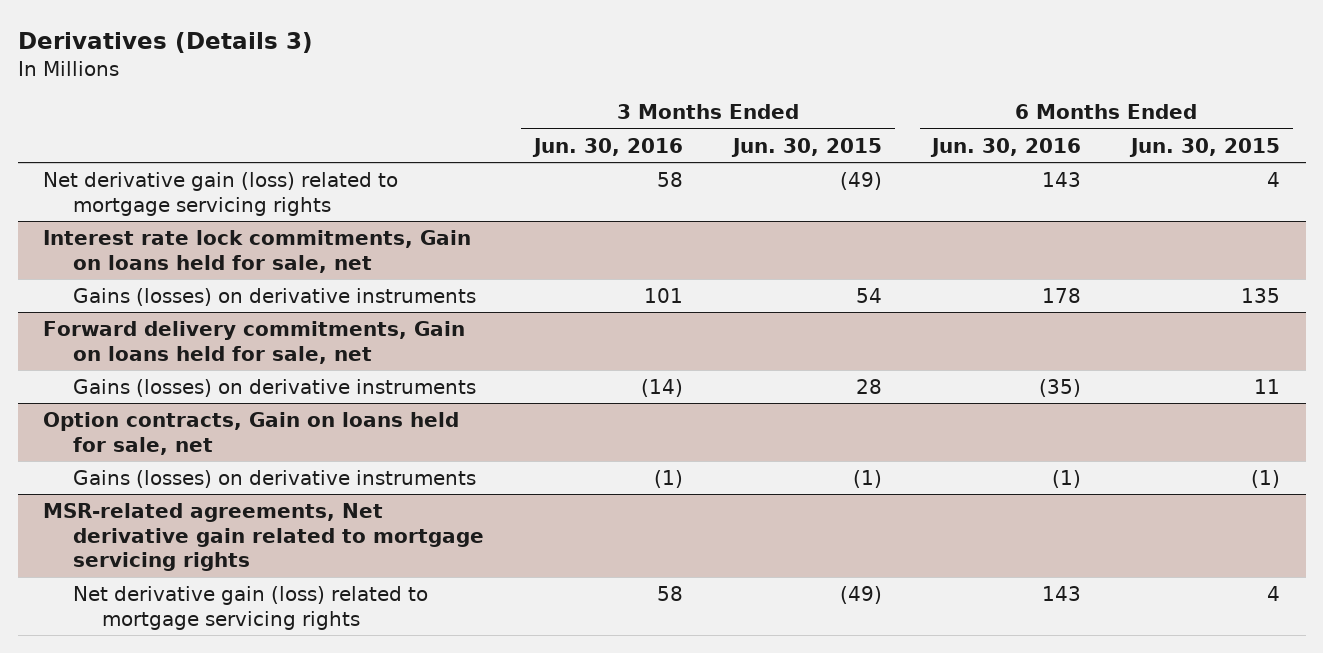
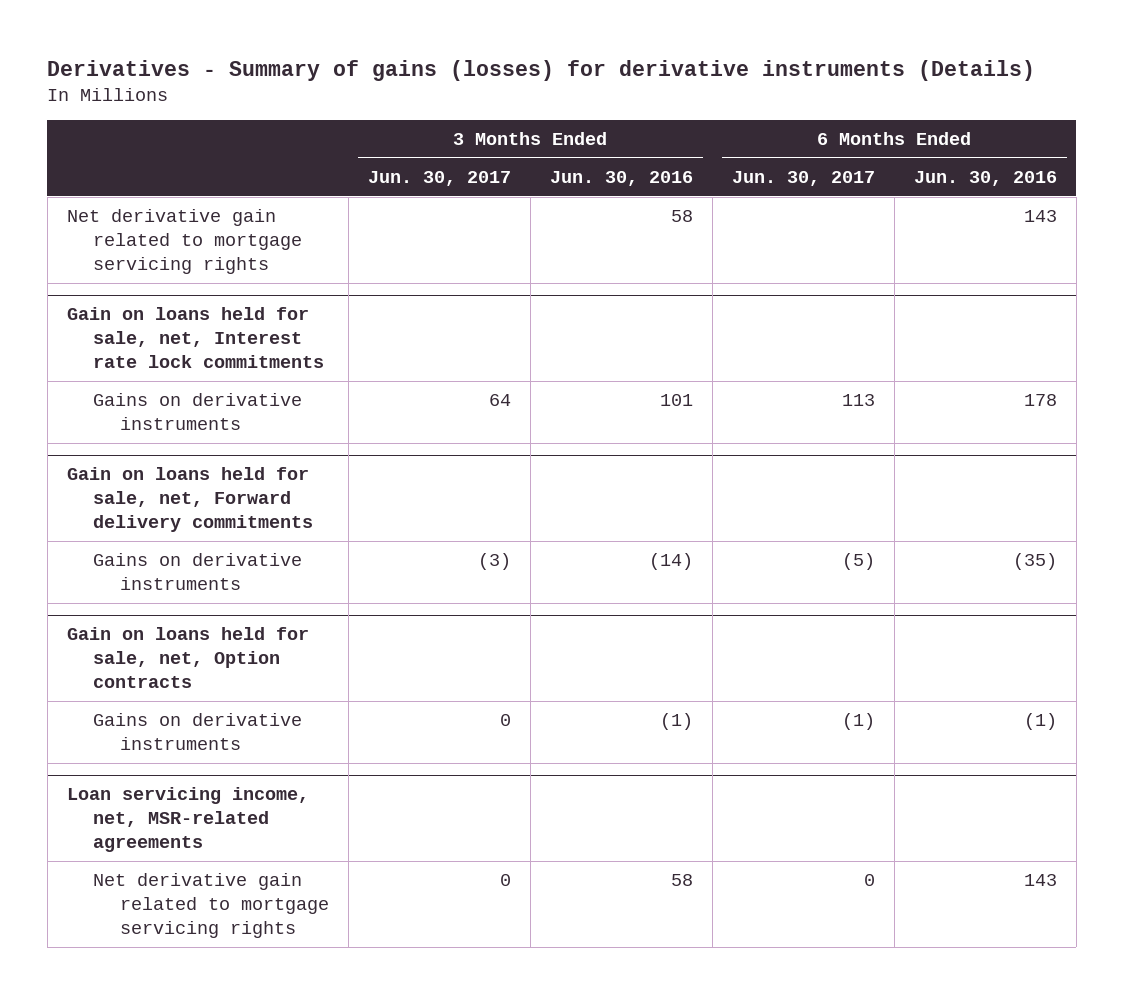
- Derivatives (Details 3)
+ Derivatives - Summary of gains (losses) for derivative instruments (Details)
- | 3 Months Ended Jun. 30, 2016 | 3 Months Ended Jun. 30, 2015 | 6 Months Ended Jun. 30, 2016 | 6 Months Ended Jun. 30, 2015
+ | 3 Months Ended Jun. 30, 2017 | 3 Months Ended Jun. 30, 2016 | 6 Months Ended Jun. 30, 2017 | 6 Months Ended Jun. 30, 2016
- Net derivative gain (loss) related to mortgage servicing rights | 58 | (49) | 143 | 4
- Interest rate lock commitments, Gain on loans held for sale, net
- Gains (losses) on derivative instruments | 101 | 54 | 178 | 135
- Forward delivery commitments, Gain on loans held for sale, net
- Gains (losses) on derivative instruments | (14) | 28 | (35) | 11
- Option contracts, Gain on loans held for sale, net
- Gains (losses) on derivative instruments | (1) | (1) | (1) | (1)
- MSR-related agreements, Net derivative gain related to mortgage servicing rights
- Net derivative gain (loss) related to mortgage servicing rights | 58 | (49) | 143 | 4
+ Net derivative gain related to mortgage servicing rights | | 58 | | 143
+ Gain on loans held for sale, net, Interest rate lock commitments
+ Gains on derivative instruments | 64 | 101 | 113 | 178
+ Gain on loans held for sale, net, Forward delivery commitments
+ Gains on derivative instruments | (3) | (14) | (5) | (35)
+ Gain on loans held for sale, net, Option contracts
+ Gains on derivative instruments | 0 | (1) | (1) | (1)
+ Loan servicing income, net, MSR-related agreements
+ Net derivative gain related to mortgage servicing rights | 0 | 58 | 0 | 143

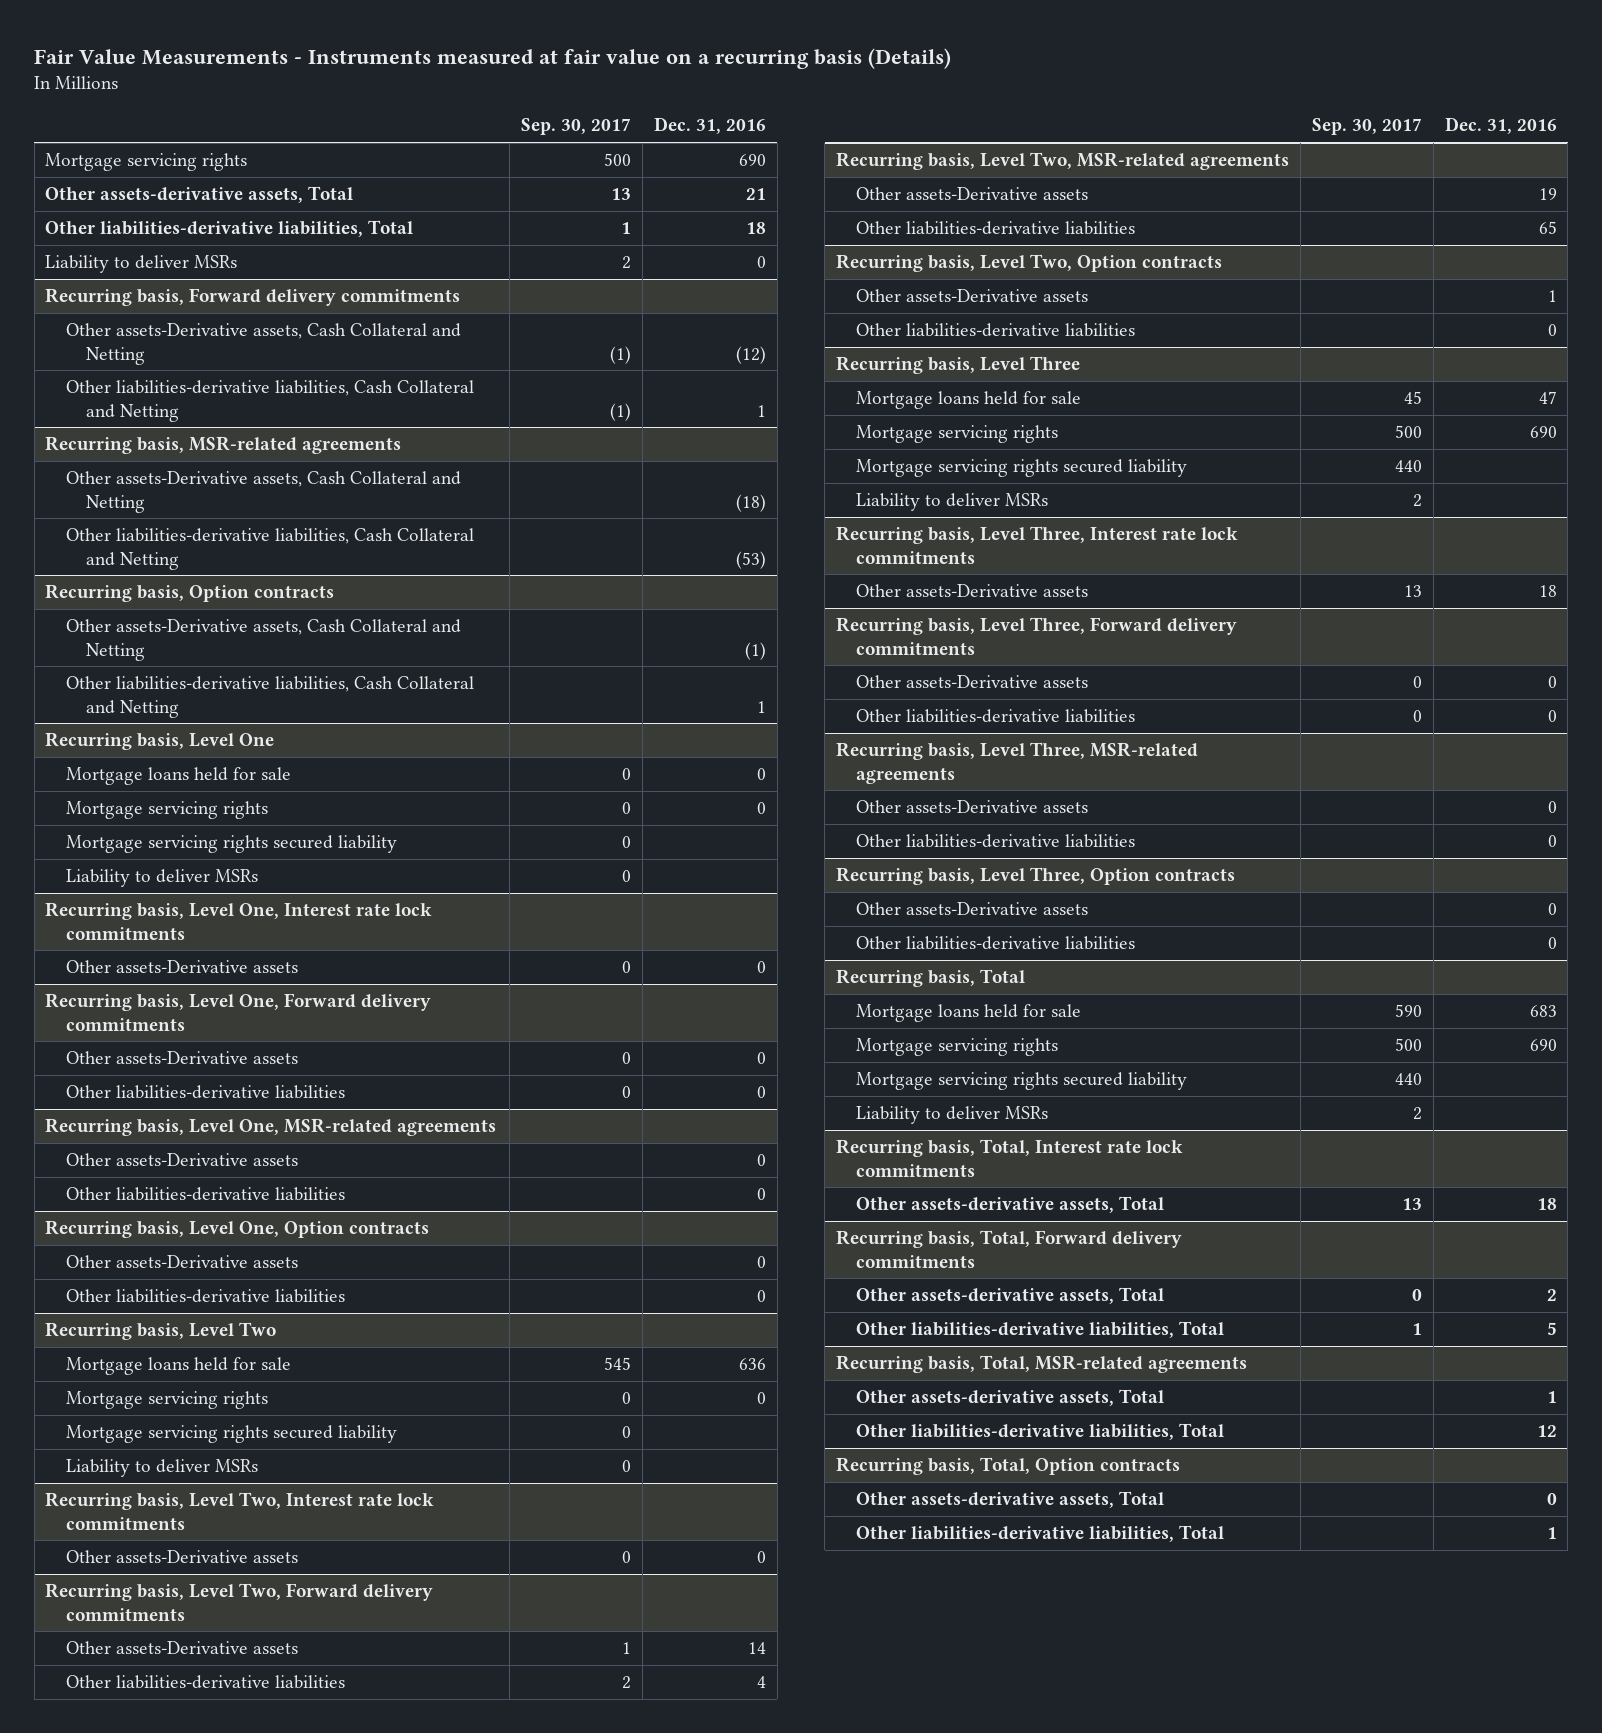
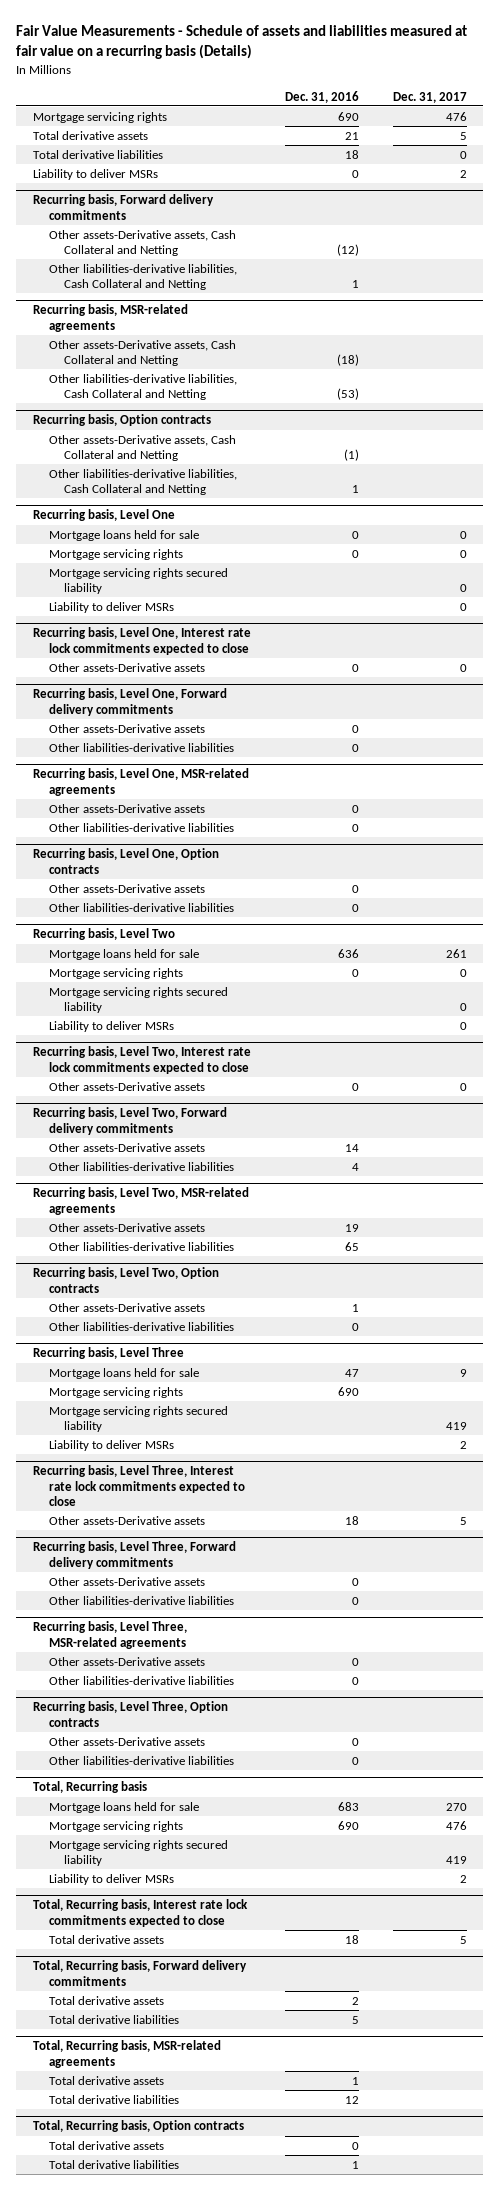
- Fair Value Measurements - Instruments measured at fair value on a recurring basis (Details)
+ Fair Value Measurements - Schedule of assets and liabilities measured at fair value on a recurring basis (Details)
- | Sep. 30, 2017 | Dec. 31, 2016
+ | Dec. 31, 2016 | Dec. 31, 2017
- Other assets-derivative assets, Total | 13 | 21
- Other liabilities-derivative liabilities, Total | 1 | 18
+ Total derivative assets | 21 | 5
+ Total derivative liabilities | 18 | 0
- Recurring basis, Level One, Interest rate lock commitments
+ Recurring basis, Level One, Interest rate lock commitments expected to close
- Recurring basis, Level Two, Interest rate lock commitments
+ Recurring basis, Level Two, Interest rate lock commitments expected to close
- Recurring basis, Level Three, Interest rate lock commitments
+ Recurring basis, Level Three, Interest rate lock commitments expected to close
- Recurring basis, Total
+ Total, Recurring basis
- Recurring basis, Total, Interest rate lock commitments
- Other assets-derivative assets, Total | 13 | 18
- Recurring basis, Total, Forward delivery commitments
- Other assets-derivative assets, Total | 0 | 2
- Other liabilities-derivative liabilities, Total | 1 | 5
- Recurring basis, Total, MSR-related agreements
- Other assets-derivative assets, Total | | 1
- Other liabilities-derivative liabilities, Total | | 12
- Recurring basis, Total, Option contracts
- Other assets-derivative assets, Total | | 0
- Other liabilities-derivative liabilities, Total | | 1
+ Total, Recurring basis, Interest rate lock commitments expected to close
+ Total derivative assets | 18 | 5
+ Total, Recurring basis, Forward delivery commitments
+ Total derivative assets | 2 |
+ Total derivative liabilities | 5 |
+ Total, Recurring basis, MSR-related agreements
+ Total derivative assets | 1 |
+ Total derivative liabilities | 12 |
+ Total, Recurring basis, Option contracts
+ Total derivative assets | 0 |
+ Total derivative liabilities | 1 |

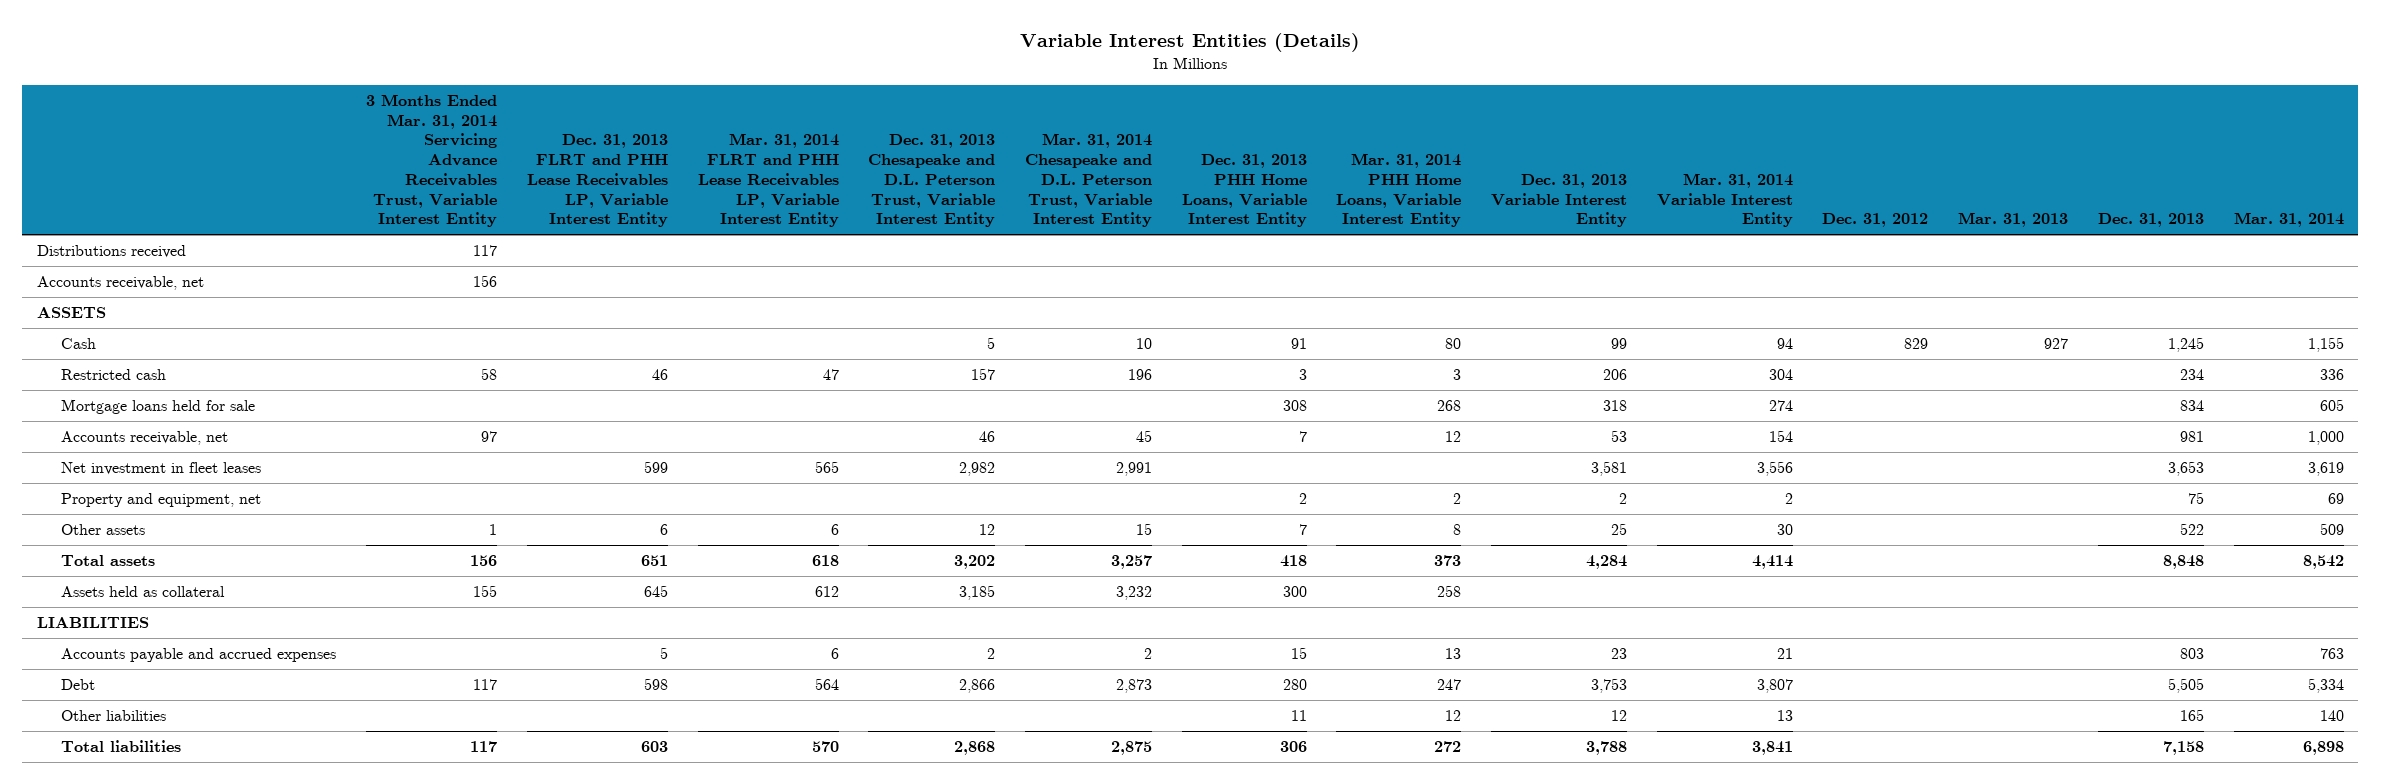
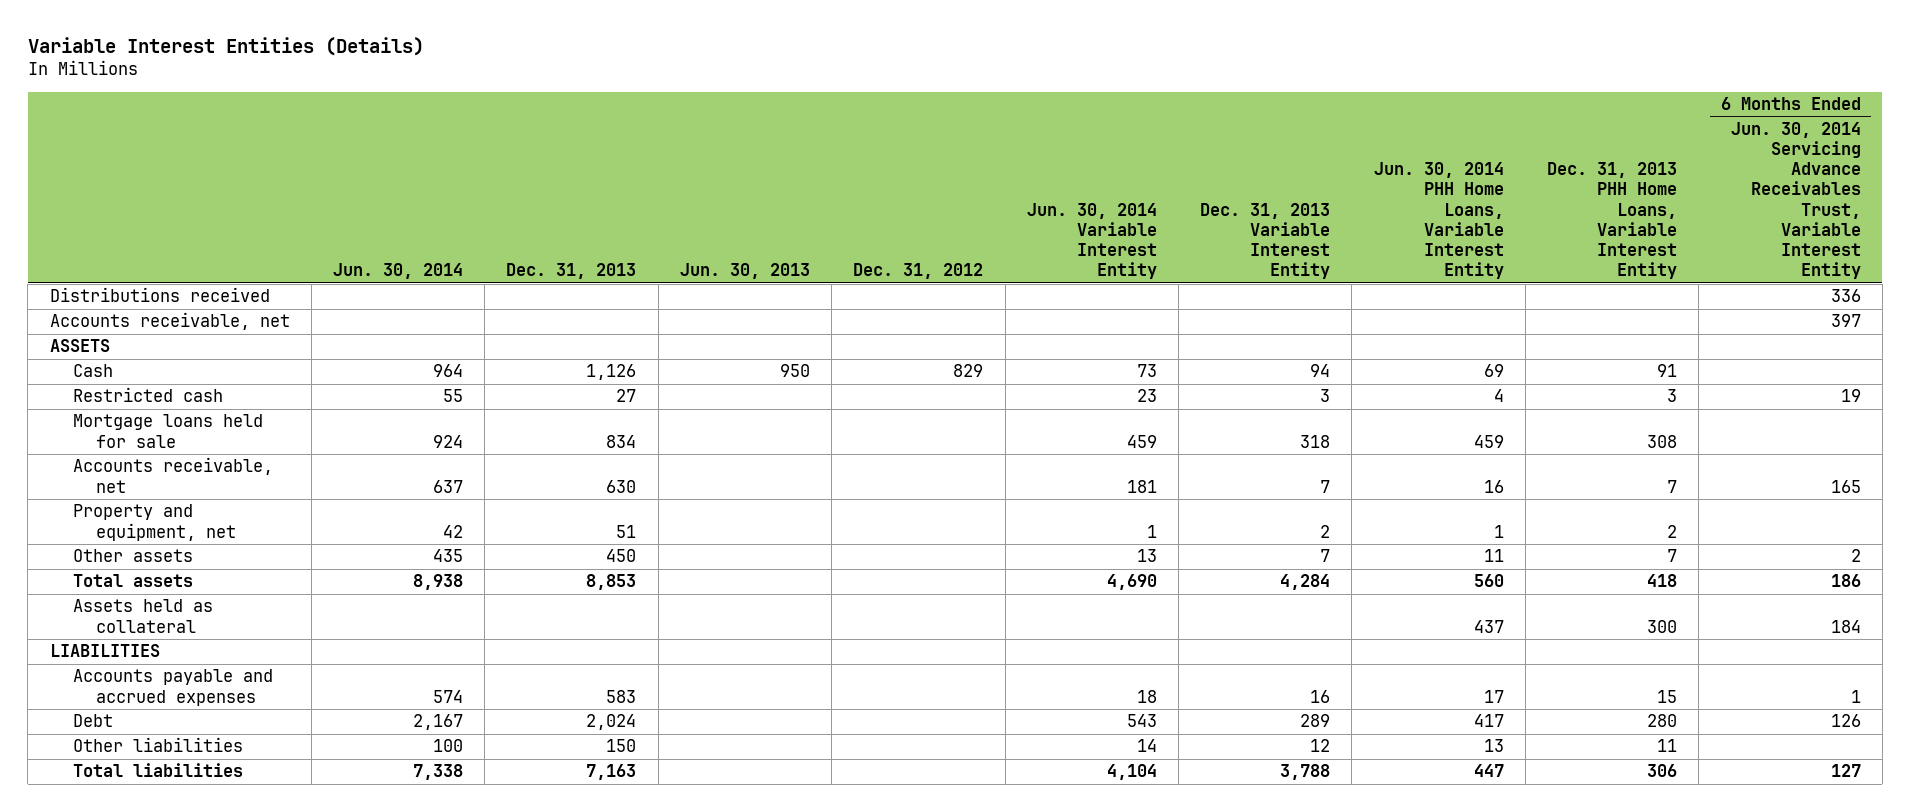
- | 3 Months Ended Mar. 31, 2014 Servicing Advance Receivables Trust, Variable Interest Entity | Dec. 31, 2013 FLRT and PHH Lease Receivables LP, Variable Interest Entity | Mar. 31, 2014 FLRT and PHH Lease Receivables LP, Variable Interest Entity | Dec. 31, 2013 Chesapeake and D.L. Peterson Trust, Variable Interest Entity | Mar. 31, 2014 Chesapeake and D.L. Peterson Trust, Variable Interest Entity | Dec. 31, 2013 PHH Home Loans, Variable Interest Entity | Mar. 31, 2014 PHH Home Loans, Variable Interest Entity | Dec. 31, 2013 Variable Interest Entity | Mar. 31, 2014 Variable Interest Entity | Dec. 31, 2012 | Mar. 31, 2013 | Dec. 31, 2013 | Mar. 31, 2014
+ | Jun. 30, 2014 | Dec. 31, 2013 | Jun. 30, 2013 | Dec. 31, 2012 | Jun. 30, 2014 Variable Interest Entity | Dec. 31, 2013 Variable Interest Entity | Jun. 30, 2014 PHH Home Loans, Variable Interest Entity | Dec. 31, 2013 PHH Home Loans, Variable Interest Entity | 6 Months Ended Jun. 30, 2014 Servicing Advance Receivables Trust, Variable Interest Entity
- Cash | | | | 5 | 10 | 91 | 80 | 99 | 94 | 829 | 927 | 1,245 | 1,155
- Restricted cash | 58 | 46 | 47 | 157 | 196 | 3 | 3 | 206 | 304 | | | 234 | 336
+ Cash | 964 | 1,126 | 950 | 829 | 73 | 94 | 69 | 91 |
+ Restricted cash | 55 | 27 | | | 23 | 3 | 4 | 3 | 19
- Accounts receivable, net | 97 | | | 46 | 45 | 7 | 12 | 53 | 154 | | | 981 | 1,000
- Net investment in fleet leases | | 599 | 565 | 2,982 | 2,991 | | | 3,581 | 3,556 | | | 3,653 | 3,619
- Property and equipment, net | | | | | | 2 | 2 | 2 | 2 | | | 75 | 69
- Other assets | 1 | 6 | 6 | 12 | 15 | 7 | 8 | 25 | 30 | | | 522 | 509
- Total assets | 156 | 651 | 618 | 3,202 | 3,257 | 418 | 373 | 4,284 | 4,414 | | | 8,848 | 8,542
+ Accounts receivable, net | 637 | 630 | | | 181 | 7 | 16 | 7 | 165
+ Property and equipment, net | 42 | 51 | | | 1 | 2 | 1 | 2 |
+ Other assets | 435 | 450 | | | 13 | 7 | 11 | 7 | 2
+ Total assets | 8,938 | 8,853 | | | 4,690 | 4,284 | 560 | 418 | 186
- Accounts payable and accrued expenses | | 5 | 6 | 2 | 2 | 15 | 13 | 23 | 21 | | | 803 | 763
- Debt | 117 | 598 | 564 | 2,866 | 2,873 | 280 | 247 | 3,753 | 3,807 | | | 5,505 | 5,334
- Other liabilities | | | | | | 11 | 12 | 12 | 13 | | | 165 | 140
- Total liabilities | 117 | 603 | 570 | 2,868 | 2,875 | 306 | 272 | 3,788 | 3,841 | | | 7,158 | 6,898
+ Accounts payable and accrued expenses | 574 | 583 | | | 18 | 16 | 17 | 15 | 1
+ Debt | 2,167 | 2,024 | | | 543 | 289 | 417 | 280 | 126
+ Other liabilities | 100 | 150 | | | 14 | 12 | 13 | 11 |
+ Total liabilities | 7,338 | 7,163 | | | 4,104 | 3,788 | 447 | 306 | 127

